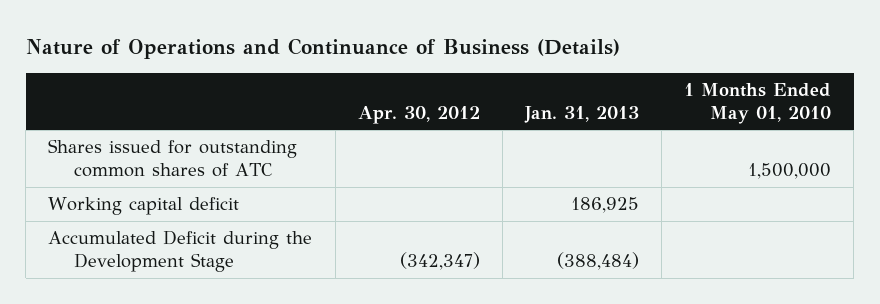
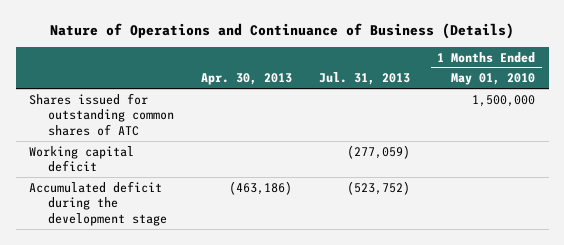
- | Apr. 30, 2012 | Jan. 31, 2013 | 1 Months Ended May 01, 2010
+ | Apr. 30, 2013 | Jul. 31, 2013 | 1 Months Ended May 01, 2010
- Accumulated Deficit during the Development Stage | (342,347) | (388,484) |
+ Accumulated deficit during the development stage | (463,186) | (523,752) |

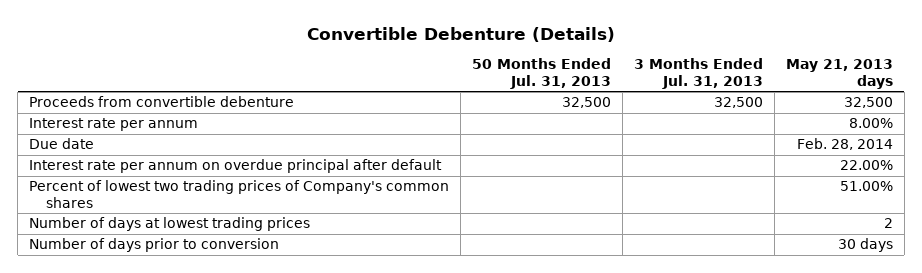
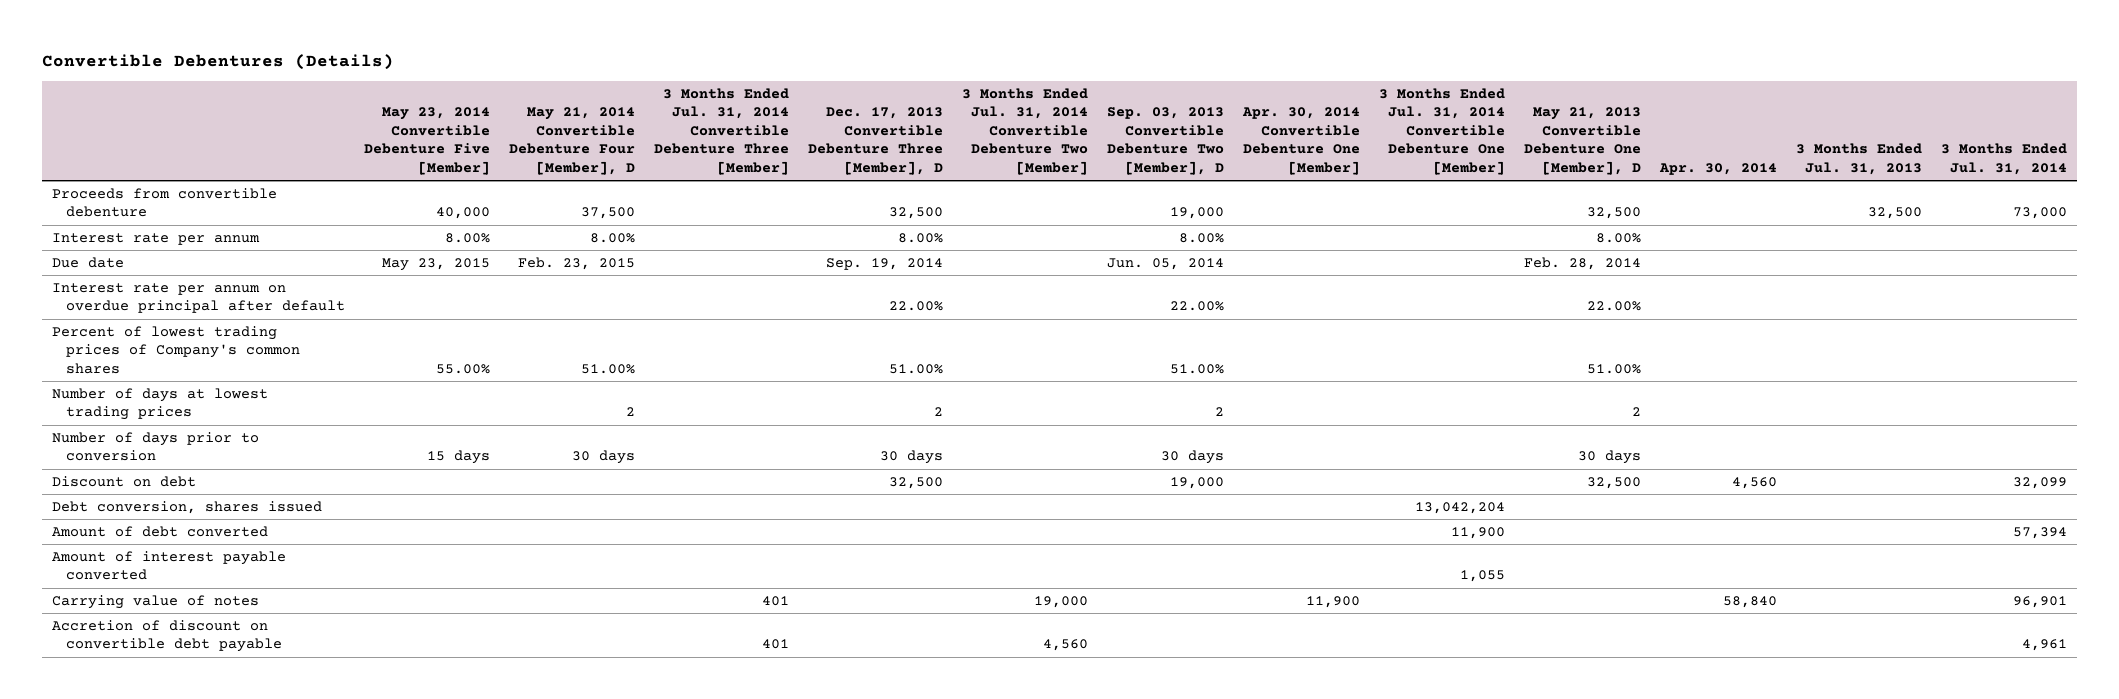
- Convertible Debenture (Details)
+ Convertible Debentures (Details)
- | 50 Months Ended Jul. 31, 2013 | 3 Months Ended Jul. 31, 2013 | May 21, 2013 days
+ | May 23, 2014 Convertible Debenture Five [Member] | May 21, 2014 Convertible Debenture Four [Member], D | 3 Months Ended Jul. 31, 2014 Convertible Debenture Three [Member] | Dec. 17, 2013 Convertible Debenture Three [Member], D | 3 Months Ended Jul. 31, 2014 Convertible Debenture Two [Member] | Sep. 03, 2013 Convertible Debenture Two [Member], D | Apr. 30, 2014 Convertible Debenture One [Member] | 3 Months Ended Jul. 31, 2014 Convertible Debenture One [Member] | May 21, 2013 Convertible Debenture One [Member], D | Apr. 30, 2014 | 3 Months Ended Jul. 31, 2013 | 3 Months Ended Jul. 31, 2014
- Percent of lowest two trading prices of Company's common shares | | | 51.00%
+ Percent of lowest trading prices of Company's common shares | 55.00% | 51.00% | | 51.00% | | 51.00% | | | 51.00% | | |
+ Discount on debt | | | | 32,500 | | 19,000 | | | 32,500 | 4,560 | | 32,099
+ Debt conversion, shares issued | | | | | | | | 13,042,204 | | | |
+ Amount of debt converted | | | | | | | | 11,900 | | | | 57,394
+ Amount of interest payable converted | | | | | | | | 1,055 | | | |
+ Carrying value of notes | | | 401 | | 19,000 | | 11,900 | | | 58,840 | | 96,901
+ Accretion of discount on convertible debt payable | | | 401 | | 4,560 | | | | | | | 4,961

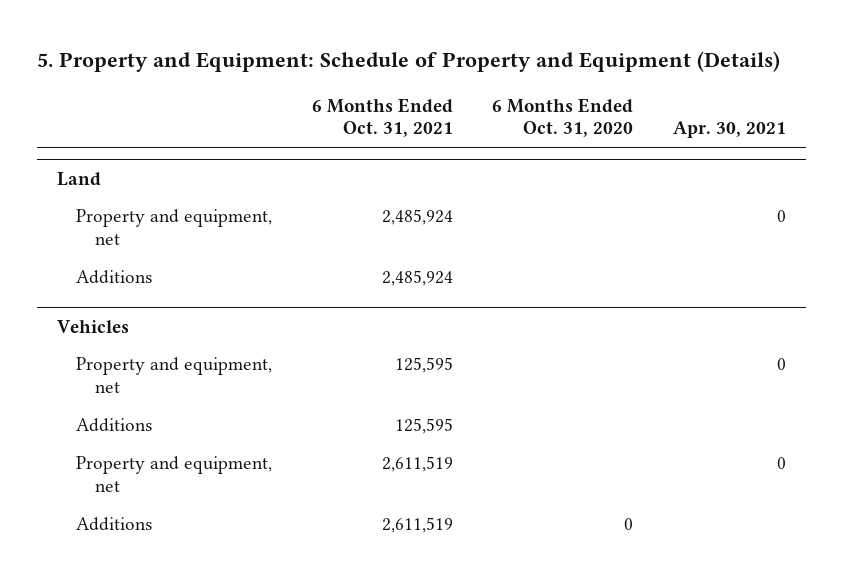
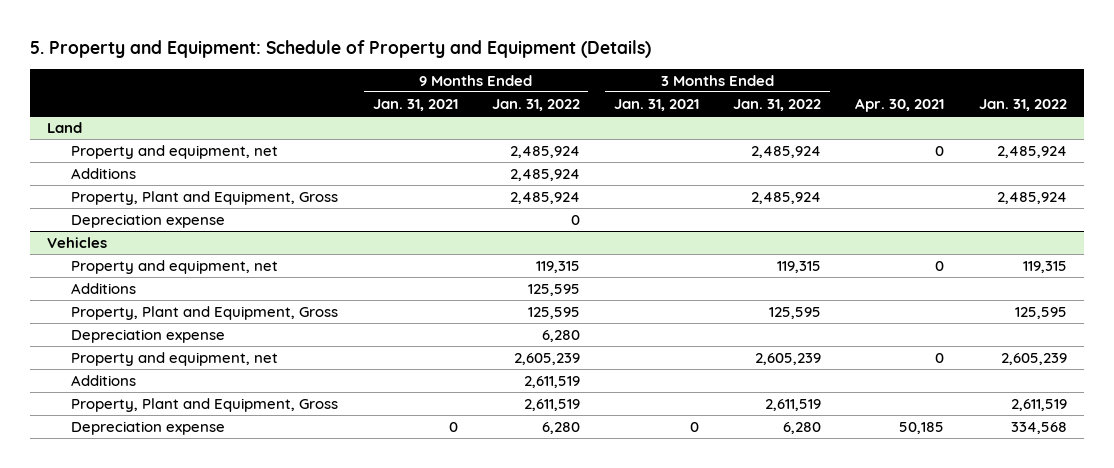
- | 6 Months Ended Oct. 31, 2021 | 6 Months Ended Oct. 31, 2020 | Apr. 30, 2021
+ | 9 Months Ended Jan. 31, 2021 | 9 Months Ended Jan. 31, 2022 | 3 Months Ended Jan. 31, 2021 | 3 Months Ended Jan. 31, 2022 | Apr. 30, 2021 | Jan. 31, 2022
@ Land
+ Property, Plant and Equipment, Gross | | 2,485,924 | | 2,485,924 | | 2,485,924
+ Depreciation expense | | 0 | | | |
@ Vehicles
+ Property, Plant and Equipment, Gross | | 125,595 | | 125,595 | | 125,595
+ Depreciation expense | | 6,280 | | | |
+ Property, Plant and Equipment, Gross | | 2,611,519 | | 2,611,519 | | 2,611,519
+ Depreciation expense | 0 | 6,280 | 0 | 6,280 | 50,185 | 334,568

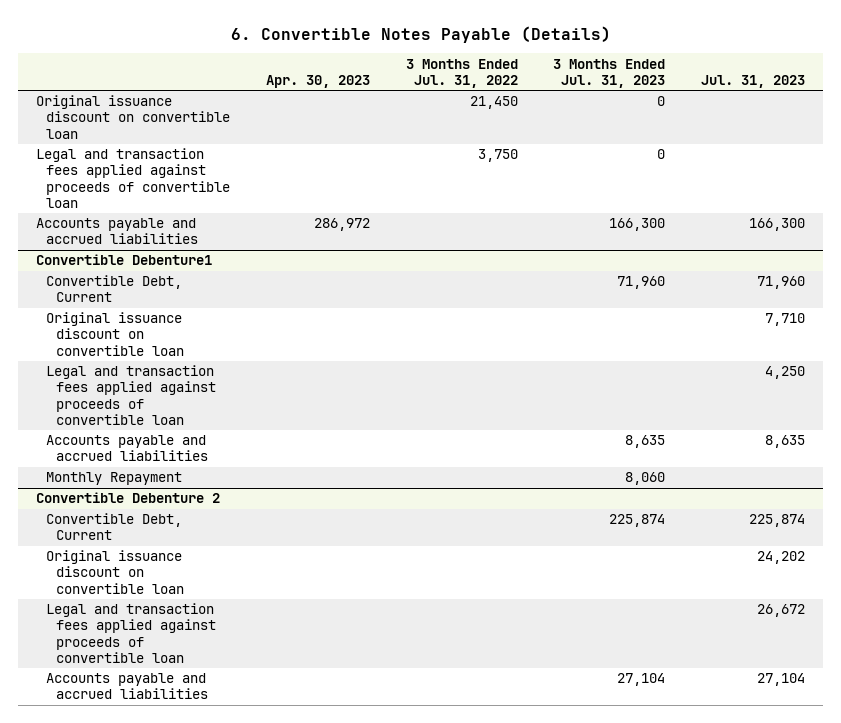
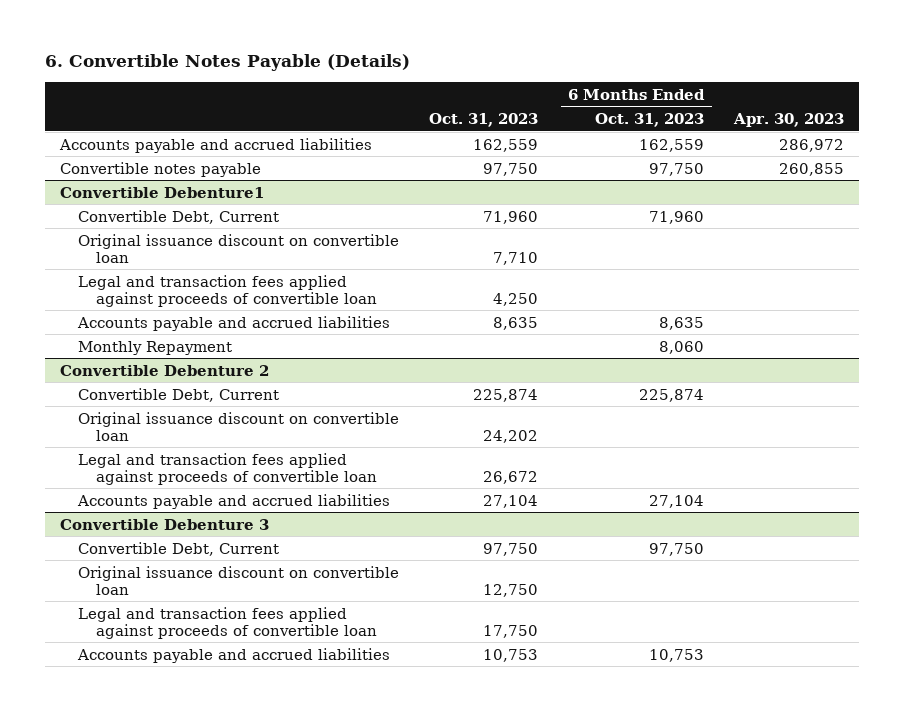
- | Apr. 30, 2023 | 3 Months Ended Jul. 31, 2022 | 3 Months Ended Jul. 31, 2023 | Jul. 31, 2023
+ | Oct. 31, 2023 | 6 Months Ended Oct. 31, 2023 | Apr. 30, 2023
- Original issuance discount on convertible loan | | 21,450 | 0 |
- Legal and transaction fees applied against proceeds of convertible loan | | 3,750 | 0 |
+ Convertible notes payable | 97,750 | 97,750 | 260,855
+ Convertible Debenture 3
+ Convertible Debt, Current | 97,750 | 97,750 |
+ Original issuance discount on convertible loan | 12,750 | |
+ Legal and transaction fees applied against proceeds of convertible loan | 17,750 | |
+ Accounts payable and accrued liabilities | 10,753 | 10,753 |

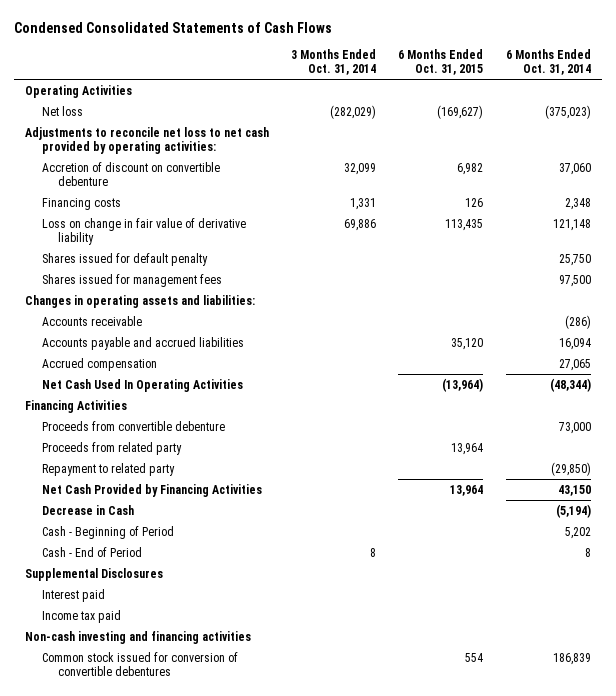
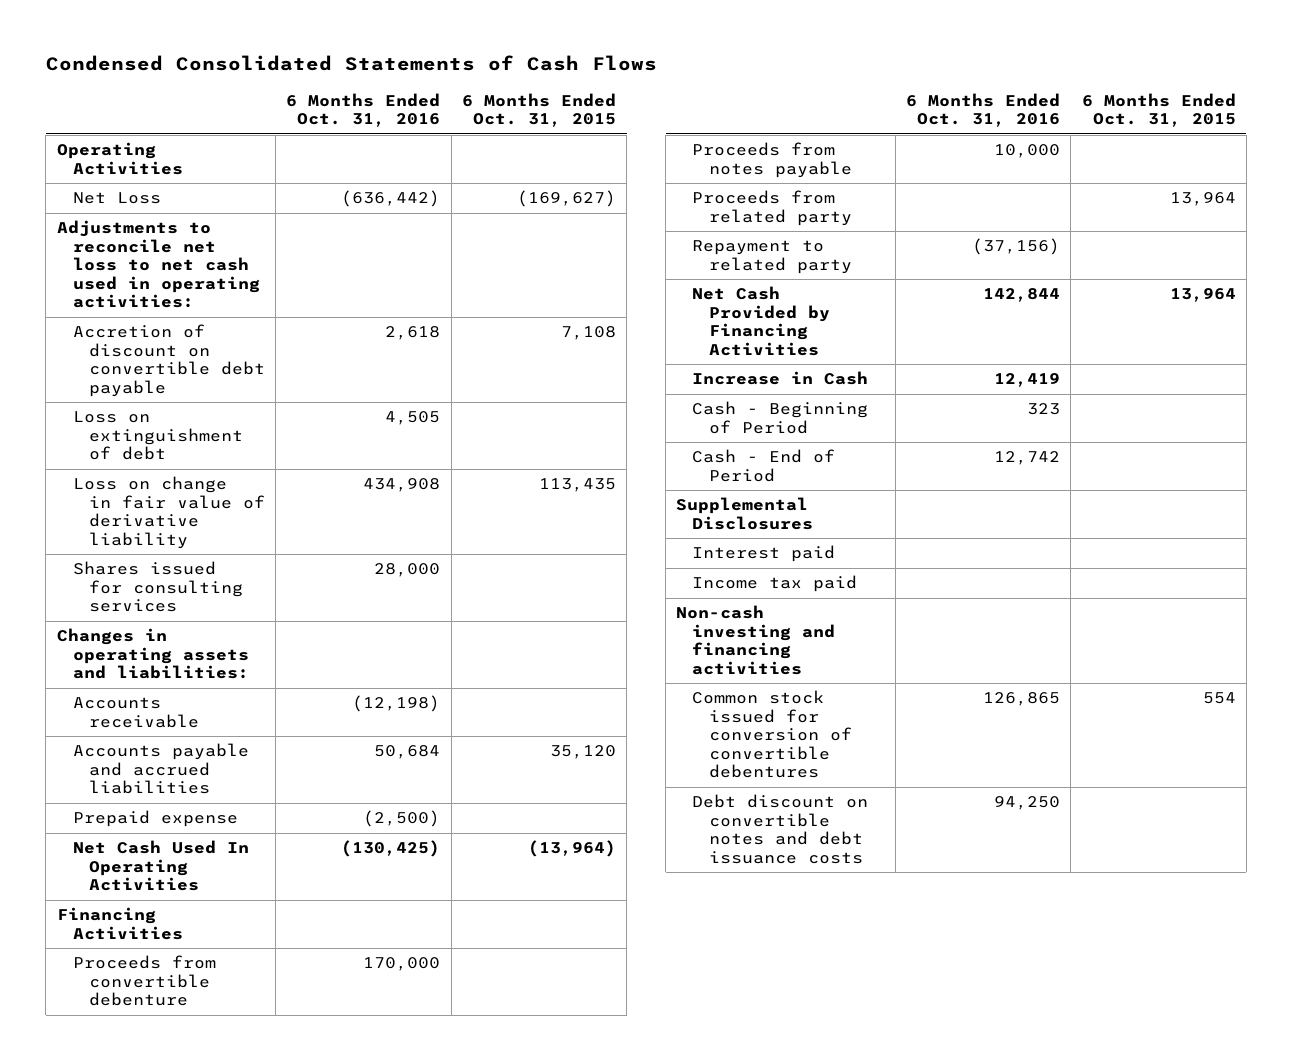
- | 3 Months Ended Oct. 31, 2014 | 6 Months Ended Oct. 31, 2015 | 6 Months Ended Oct. 31, 2014
+ | 6 Months Ended Oct. 31, 2016 | 6 Months Ended Oct. 31, 2015
- Net loss | (282,029) | (169,627) | (375,023)
- Adjustments to reconcile net loss to net cash provided by operating activities:
- Accretion of discount on convertible debenture | 32,099 | 6,982 | 37,060
- Financing costs | 1,331 | 126 | 2,348
+ Net Loss | (636,442) | (169,627)
+ Adjustments to reconcile net loss to net cash used in operating activities:
+ Accretion of discount on convertible debt payable | 2,618 | 7,108
+ Loss on extinguishment of debt | 4,505 |
- Shares issued for default penalty | | | 25,750
- Shares issued for management fees | | | 97,500
+ Shares issued for consulting services | 28,000 |
- Accrued compensation | | | 27,065
+ Prepaid expense | (2,500) |
+ Proceeds from notes payable | 10,000 |
- Decrease in Cash | | | (5,194)
+ Increase in Cash | 12,419 |
+ Debt discount on convertible notes and debt issuance costs | 94,250 |

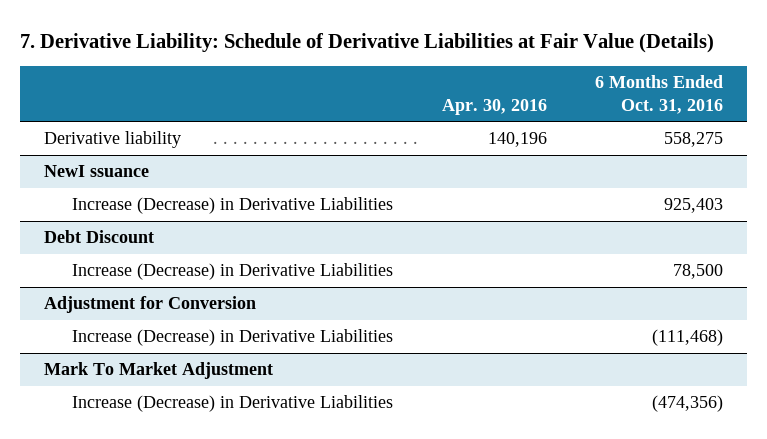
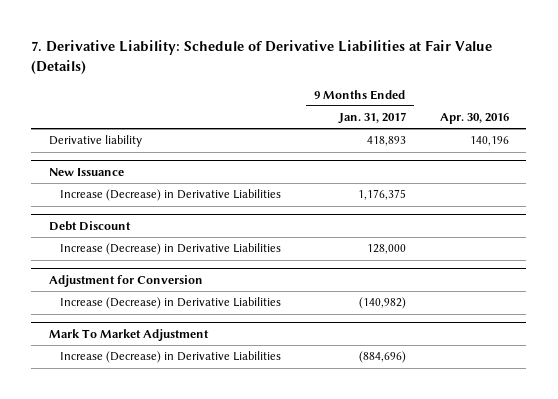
- | Apr. 30, 2016 | 6 Months Ended Oct. 31, 2016
+ | 9 Months Ended Jan. 31, 2017 | Apr. 30, 2016
- NewI ssuance
+ New Issuance

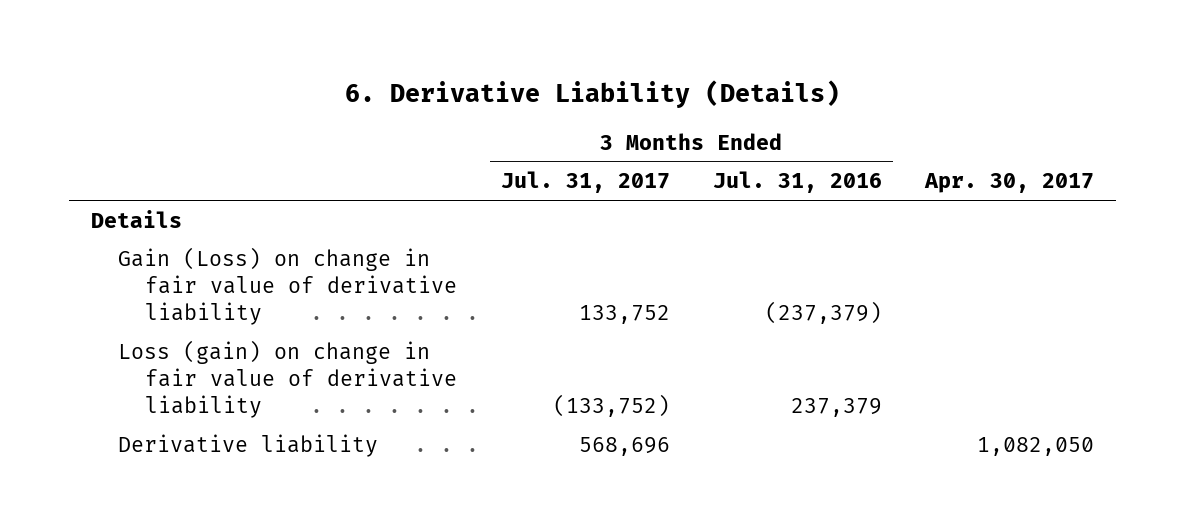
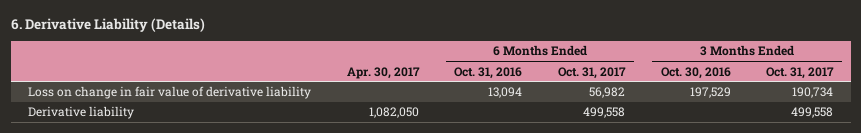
- | 3 Months Ended Jul. 31, 2017 | 3 Months Ended Jul. 31, 2016 | Apr. 30, 2017
+ | Apr. 30, 2017 | 6 Months Ended Oct. 31, 2016 | 6 Months Ended Oct. 31, 2017 | 3 Months Ended Oct. 30, 2016 | 3 Months Ended Oct. 31, 2017
- Details
- Gain (Loss) on change in fair value of derivative liability | 133,752 | (237,379) |
- Loss (gain) on change in fair value of derivative liability | (133,752) | 237,379 |
+ Loss on change in fair value of derivative liability | | 13,094 | 56,982 | 197,529 | 190,734

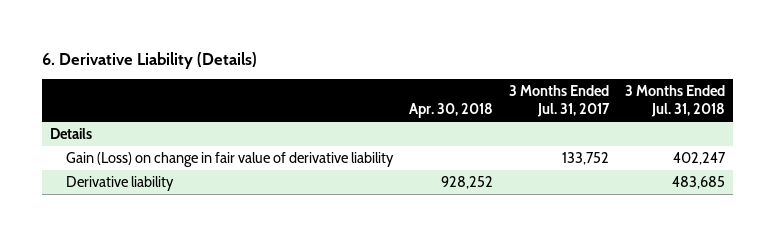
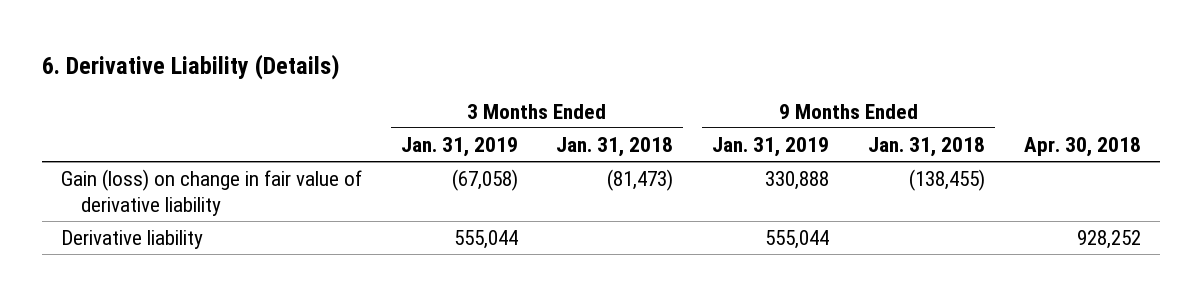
- | Apr. 30, 2018 | 3 Months Ended Jul. 31, 2017 | 3 Months Ended Jul. 31, 2018
+ | 3 Months Ended Jan. 31, 2019 | 3 Months Ended Jan. 31, 2018 | 9 Months Ended Jan. 31, 2019 | 9 Months Ended Jan. 31, 2018 | Apr. 30, 2018
- Details
- Gain (Loss) on change in fair value of derivative liability | | 133,752 | 402,247
+ Gain (loss) on change in fair value of derivative liability | (67,058) | (81,473) | 330,888 | (138,455) |

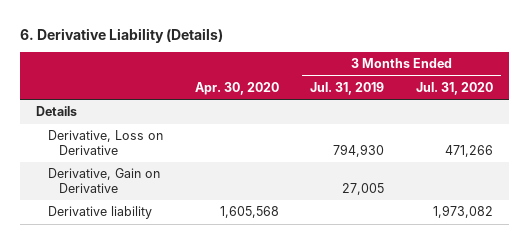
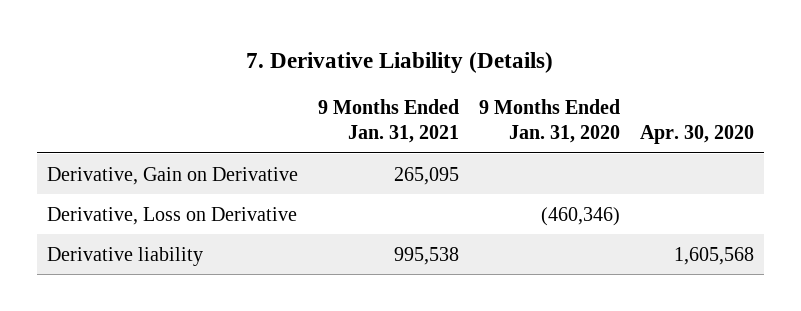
- 6. Derivative Liability (Details)
+ 7. Derivative Liability (Details)
- | Apr. 30, 2020 | 3 Months Ended Jul. 31, 2019 | 3 Months Ended Jul. 31, 2020
+ | 9 Months Ended Jan. 31, 2021 | 9 Months Ended Jan. 31, 2020 | Apr. 30, 2020
- Details
moved down: Derivative, Loss on Derivative | | (460,346) |

